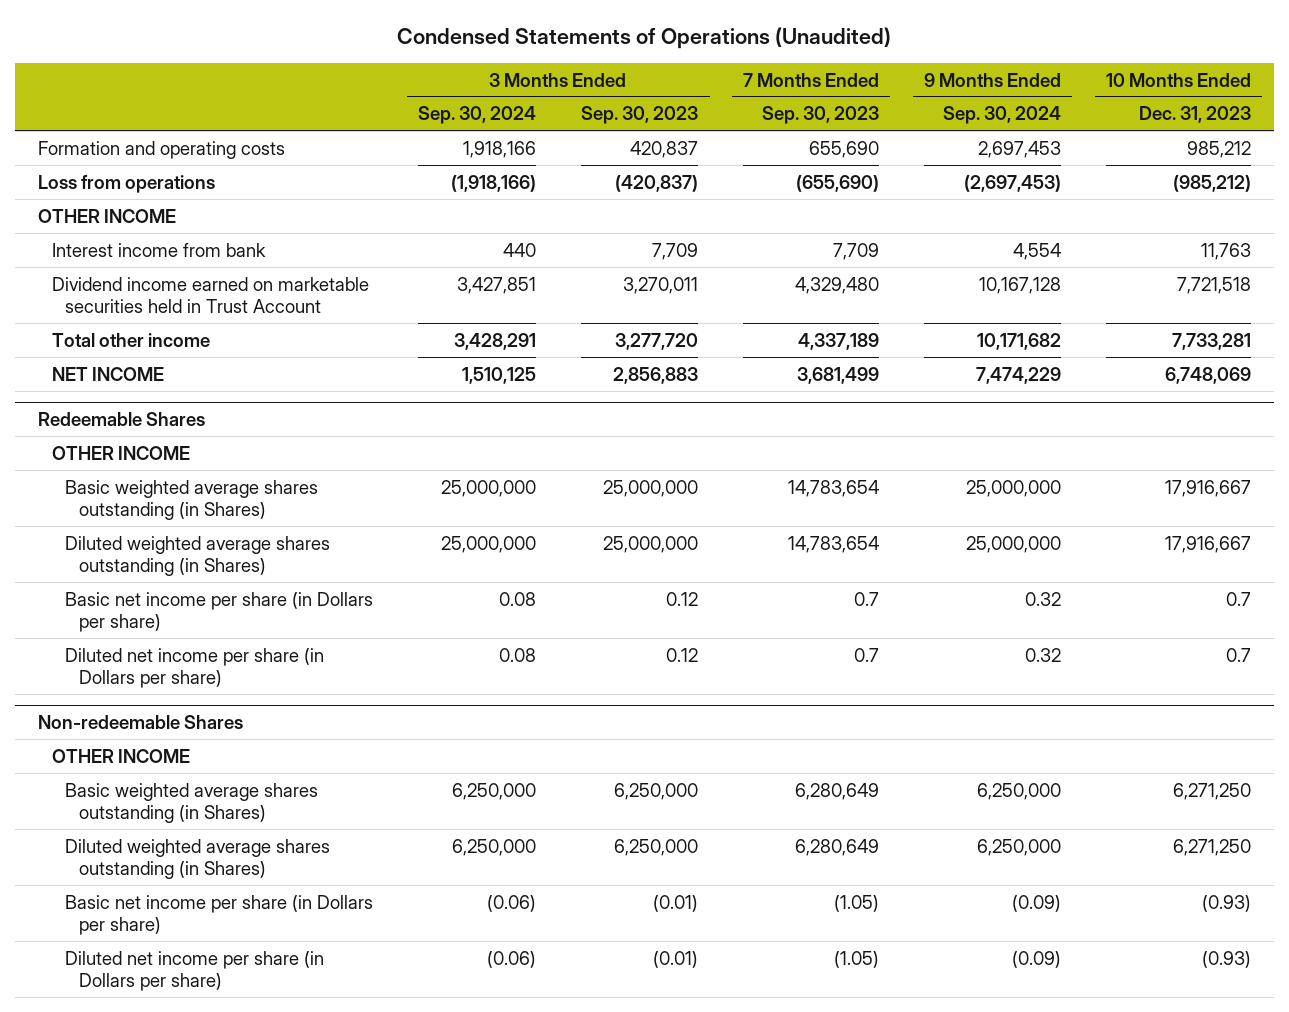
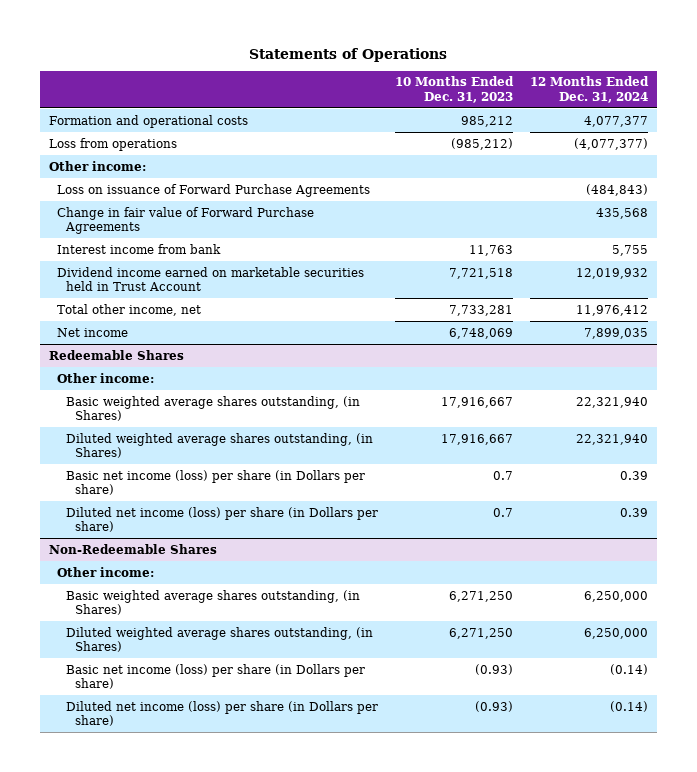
- Condensed Statements of Operations (Unaudited)
+ Statements of Operations
- | 3 Months Ended Sep. 30, 2024 | 3 Months Ended Sep. 30, 2023 | 7 Months Ended Sep. 30, 2023 | 9 Months Ended Sep. 30, 2024 | 10 Months Ended Dec. 31, 2023
+ | 10 Months Ended Dec. 31, 2023 | 12 Months Ended Dec. 31, 2024
- Formation and operating costs | 1,918,166 | 420,837 | 655,690 | 2,697,453 | 985,212
+ Formation and operational costs | 985,212 | 4,077,377
- OTHER INCOME
+ Other income:
+ Loss on issuance of Forward Purchase Agreements | | (484,843)
+ Change in fair value of Forward Purchase Agreements | | 435,568
- Total other income | 3,428,291 | 3,277,720 | 4,337,189 | 10,171,682 | 7,733,281
- NET INCOME | 1,510,125 | 2,856,883 | 3,681,499 | 7,474,229 | 6,748,069
+ Total other income, net | 7,733,281 | 11,976,412
+ Net income | 6,748,069 | 7,899,035
@ Redeemable Shares
- OTHER INCOME
- Basic weighted average shares outstanding (in Shares) | 25,000,000 | 25,000,000 | 14,783,654 | 25,000,000 | 17,916,667
- Diluted weighted average shares outstanding (in Shares) | 25,000,000 | 25,000,000 | 14,783,654 | 25,000,000 | 17,916,667
- Basic net income per share (in Dollars per share) | 0.08 | 0.12 | 0.7 | 0.32 | 0.7
- Diluted net income per share (in Dollars per share) | 0.08 | 0.12 | 0.7 | 0.32 | 0.7
- Non-redeemable Shares
- OTHER INCOME
- Basic weighted average shares outstanding (in Shares) | 6,250,000 | 6,250,000 | 6,280,649 | 6,250,000 | 6,271,250
- Diluted weighted average shares outstanding (in Shares) | 6,250,000 | 6,250,000 | 6,280,649 | 6,250,000 | 6,271,250
- Basic net income per share (in Dollars per share) | (0.06) | (0.01) | (1.05) | (0.09) | (0.93)
- Diluted net income per share (in Dollars per share) | (0.06) | (0.01) | (1.05) | (0.09) | (0.93)
@ Redeemable Shares
+ Other income:
+ Basic weighted average shares outstanding, (in Shares) | 17,916,667 | 22,321,940
+ Diluted weighted average shares outstanding, (in Shares) | 17,916,667 | 22,321,940
+ Basic net income (loss) per share (in Dollars per share) | 0.7 | 0.39
+ Diluted net income (loss) per share (in Dollars per share) | 0.7 | 0.39
+ Non-Redeemable Shares
+ Other income:
+ Basic weighted average shares outstanding, (in Shares) | 6,271,250 | 6,250,000
+ Diluted weighted average shares outstanding, (in Shares) | 6,271,250 | 6,250,000
+ Basic net income (loss) per share (in Dollars per share) | (0.93) | (0.14)
+ Diluted net income (loss) per share (in Dollars per share) | (0.93) | (0.14)

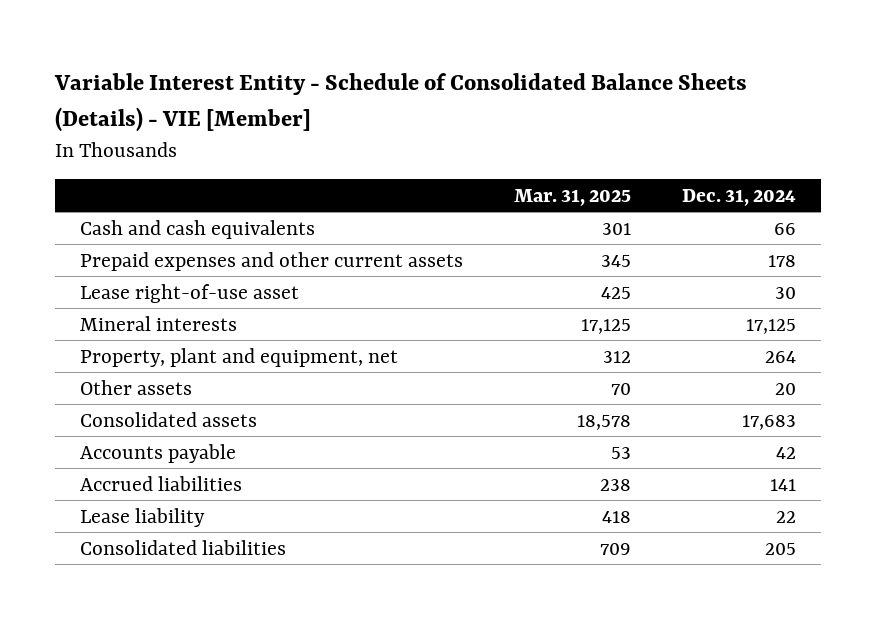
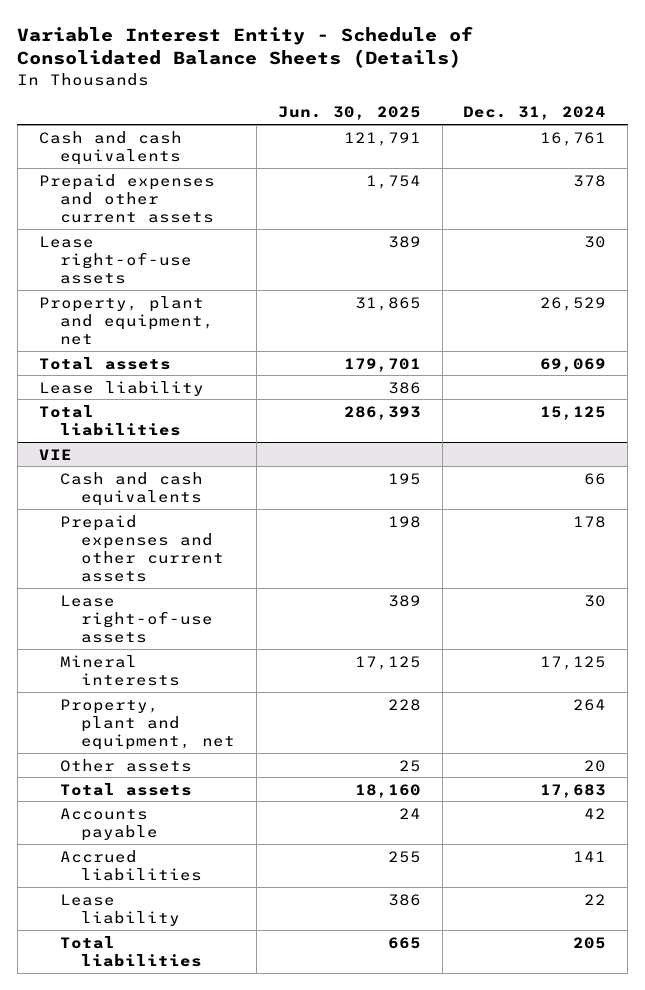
- Variable Interest Entity - Schedule of Consolidated Balance Sheets (Details) - VIE [Member]
+ Variable Interest Entity - Schedule of Consolidated Balance Sheets (Details)
- | Mar. 31, 2025 | Dec. 31, 2024
+ | Jun. 30, 2025 | Dec. 31, 2024
+ Cash and cash equivalents | 121,791 | 16,761
+ Prepaid expenses and other current assets | 1,754 | 378
+ Lease right-of-use assets | 389 | 30
+ Property, plant and equipment, net | 31,865 | 26,529
+ Total assets | 179,701 | 69,069
+ Lease liability | 386 |
+ Total liabilities | 286,393 | 15,125
+ VIE
- Lease right-of-use asset | 425 | 30
+ Lease right-of-use assets | 389 | 30
- Consolidated assets | 18,578 | 17,683
+ Total assets | 18,160 | 17,683
- Consolidated liabilities | 709 | 205
+ Total liabilities | 665 | 205

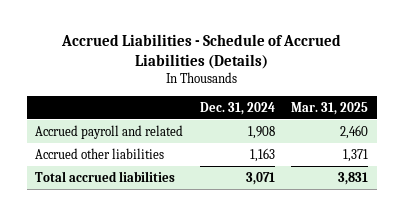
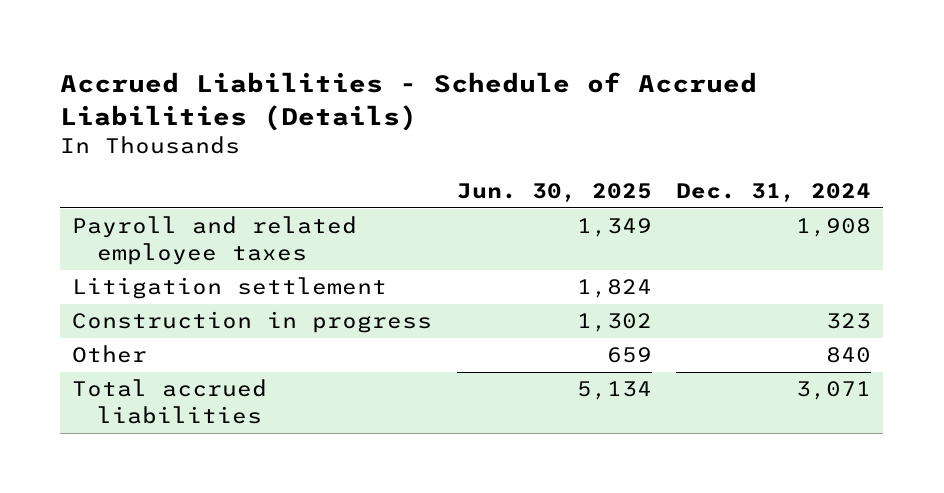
- | Dec. 31, 2024 | Mar. 31, 2025
+ | Jun. 30, 2025 | Dec. 31, 2024
- Accrued payroll and related | 1,908 | 2,460
- Accrued other liabilities | 1,163 | 1,371
+ Payroll and related employee taxes | 1,349 | 1,908
+ Litigation settlement | 1,824 |
+ Construction in progress | 1,302 | 323
+ Other | 659 | 840

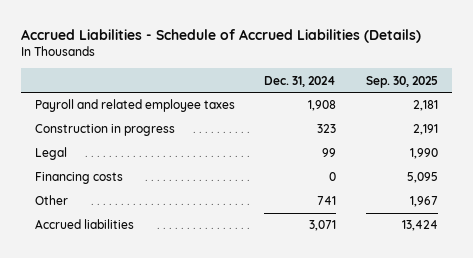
- | Jun. 30, 2025 | Dec. 31, 2024
+ | Dec. 31, 2024 | Sep. 30, 2025
- Litigation settlement | 1,824 |
- Other | 659 | 840
- Total accrued liabilities | 5,134 | 3,071
+ Legal | 99 | 1,990
+ Financing costs | 0 | 5,095
+ Other | 741 | 1,967
+ Accrued liabilities | 3,071 | 13,424

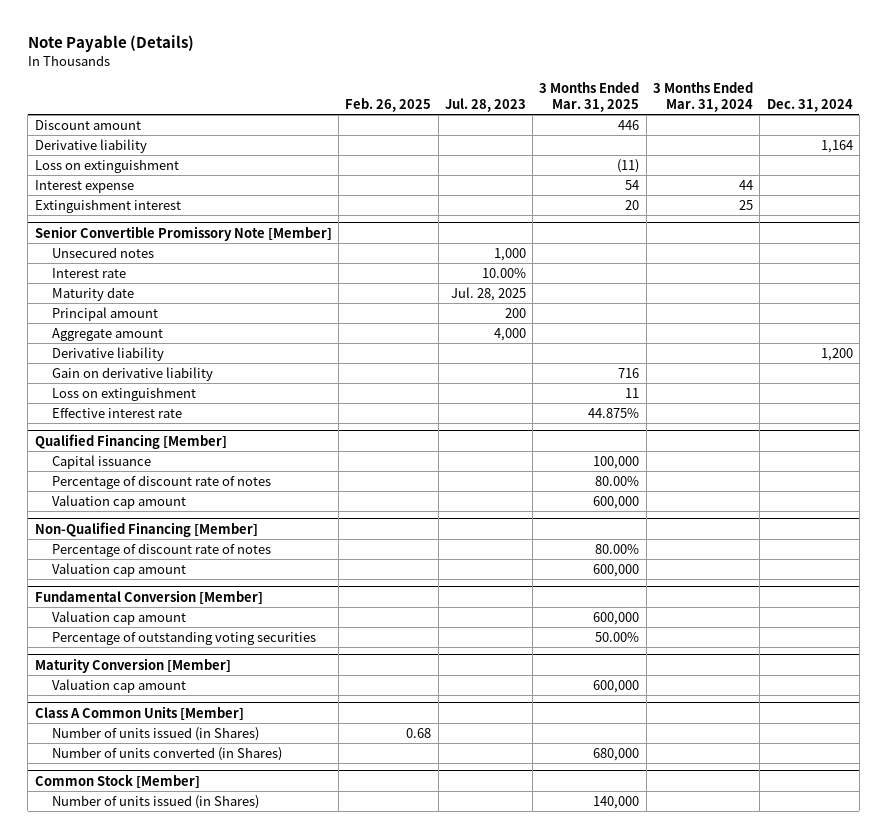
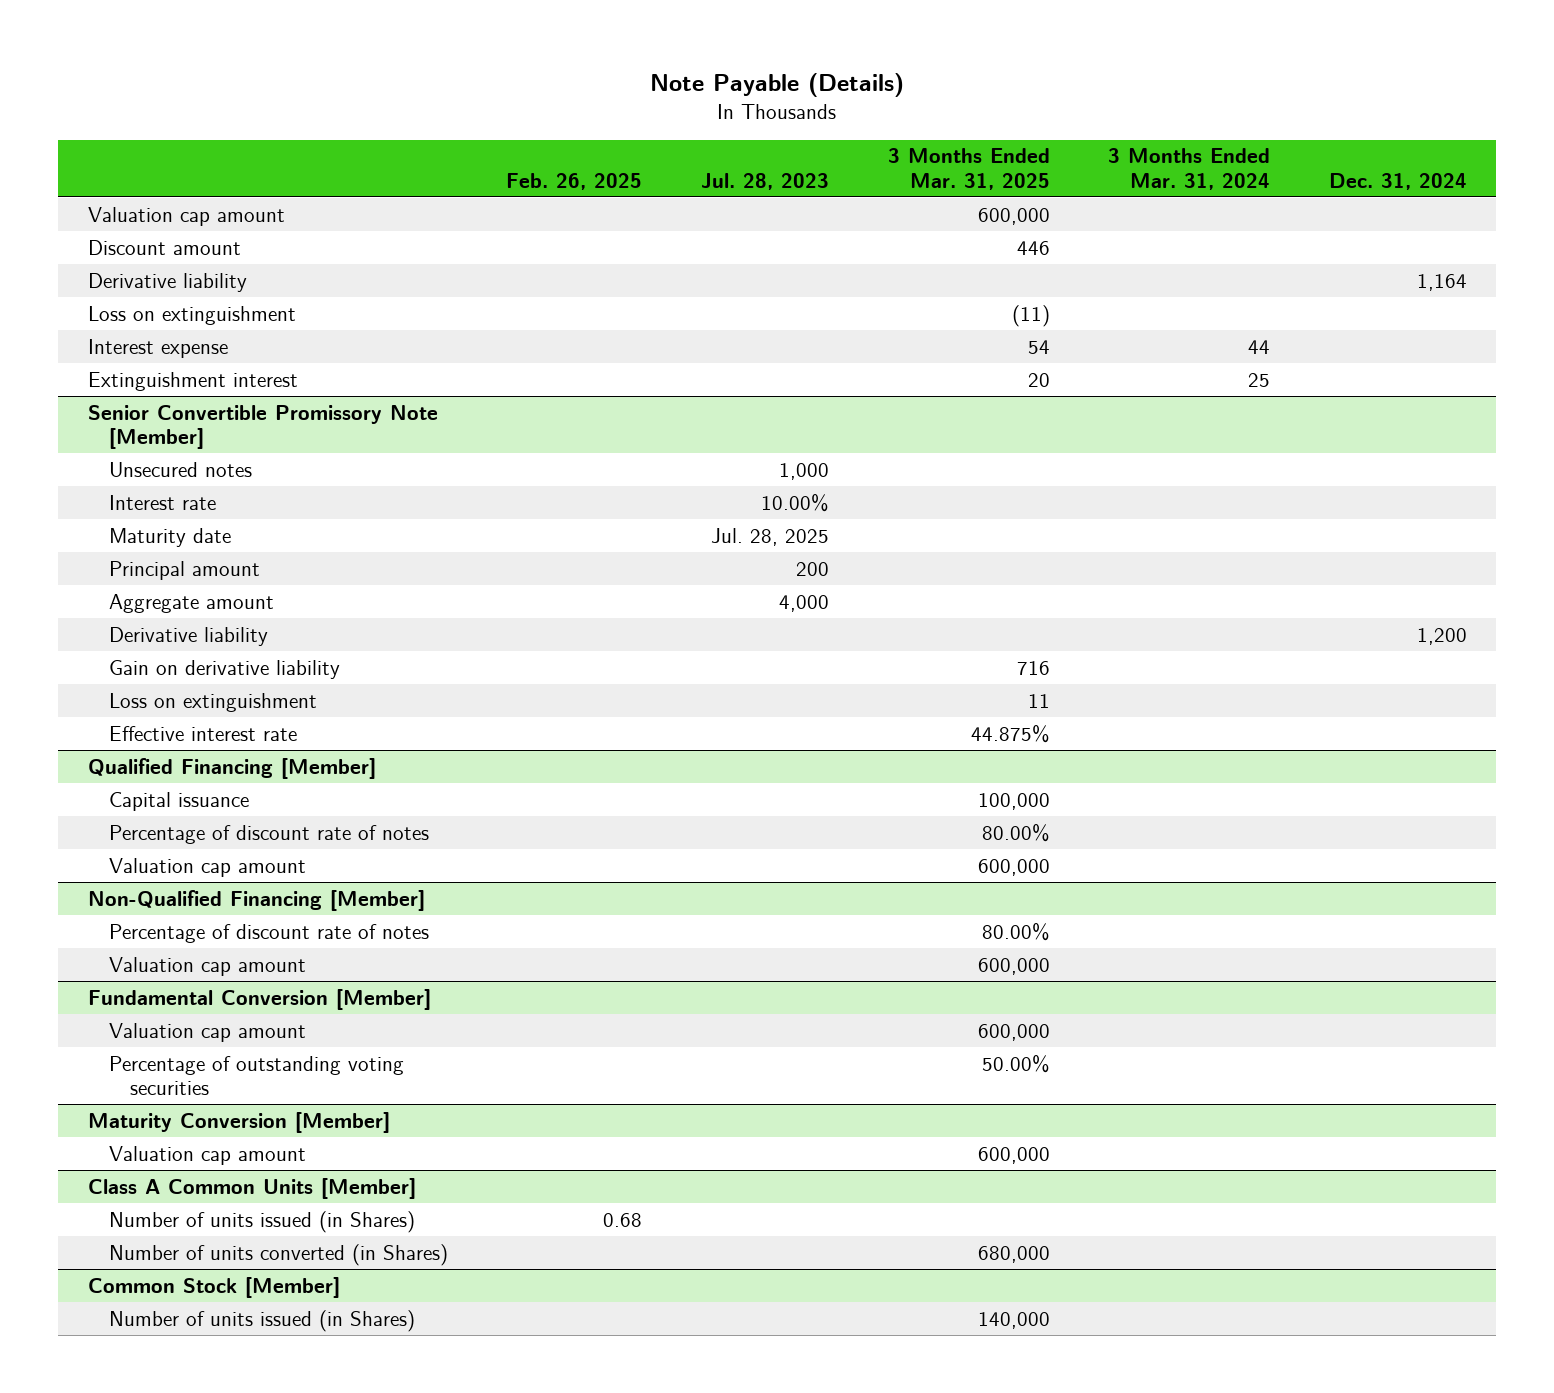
+ Valuation cap amount | | | 600,000 | |

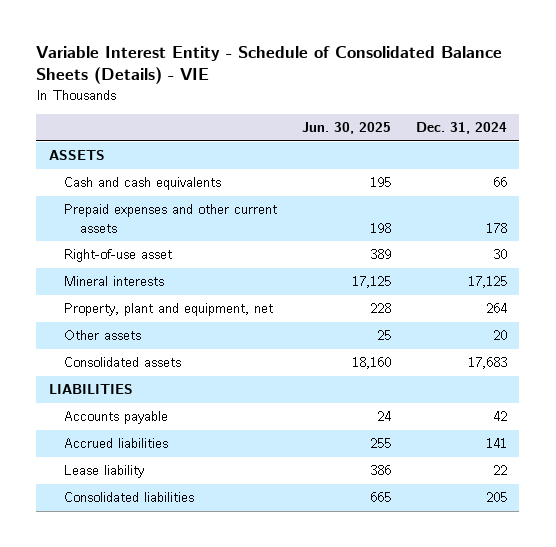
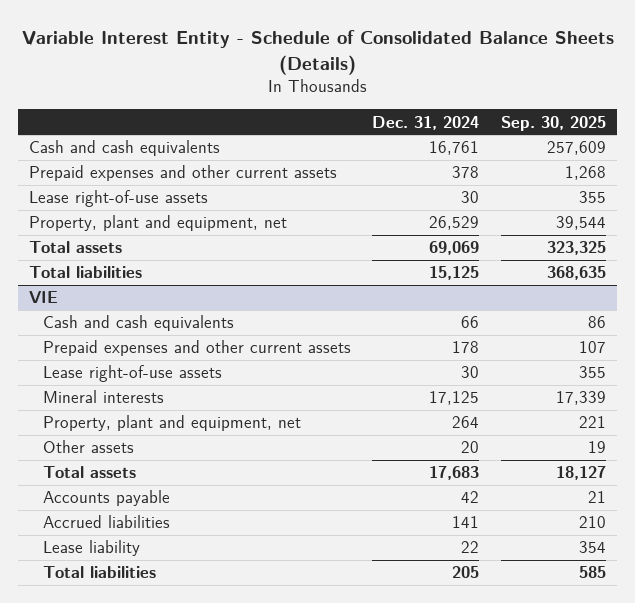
- Variable Interest Entity - Schedule of Consolidated Balance Sheets (Details) - VIE
+ Variable Interest Entity - Schedule of Consolidated Balance Sheets (Details)
- | Jun. 30, 2025 | Dec. 31, 2024
+ | Dec. 31, 2024 | Sep. 30, 2025
- ASSETS
+ Cash and cash equivalents | 16,761 | 257,609
+ Prepaid expenses and other current assets | 378 | 1,268
+ Lease right-of-use assets | 30 | 355
+ Property, plant and equipment, net | 26,529 | 39,544
+ Total assets | 69,069 | 323,325
+ Total liabilities | 15,125 | 368,635
+ VIE
- Right-of-use asset | 389 | 30
+ Lease right-of-use assets | 30 | 355
- Consolidated assets | 18,160 | 17,683
- LIABILITIES
+ Total assets | 17,683 | 18,127
- Consolidated liabilities | 665 | 205
+ Total liabilities | 205 | 585

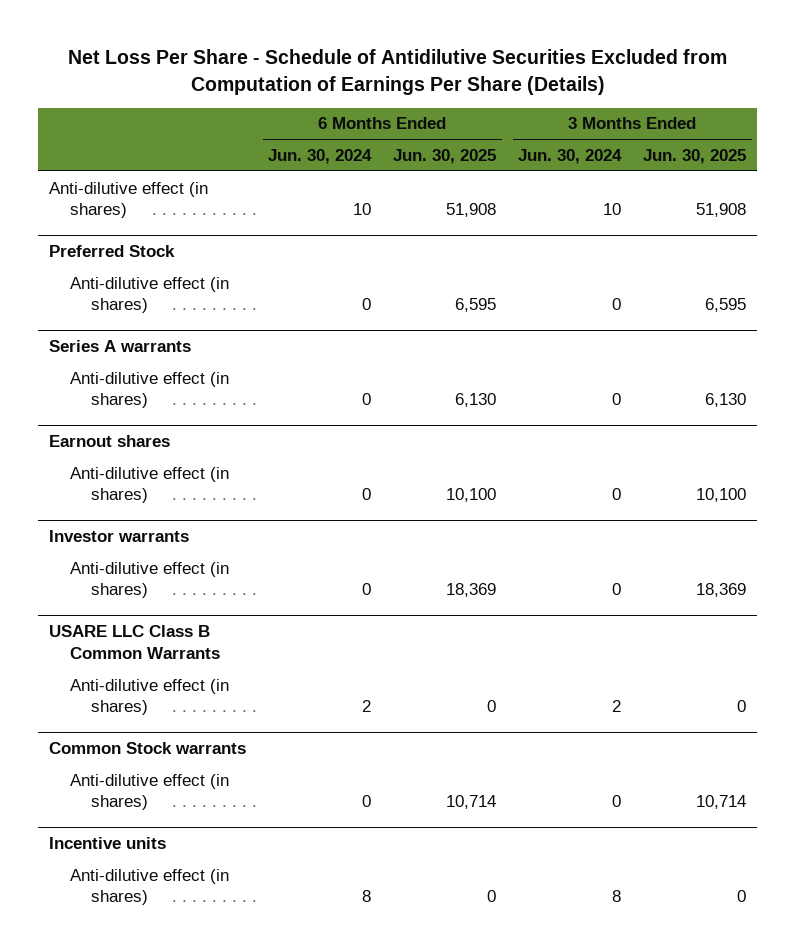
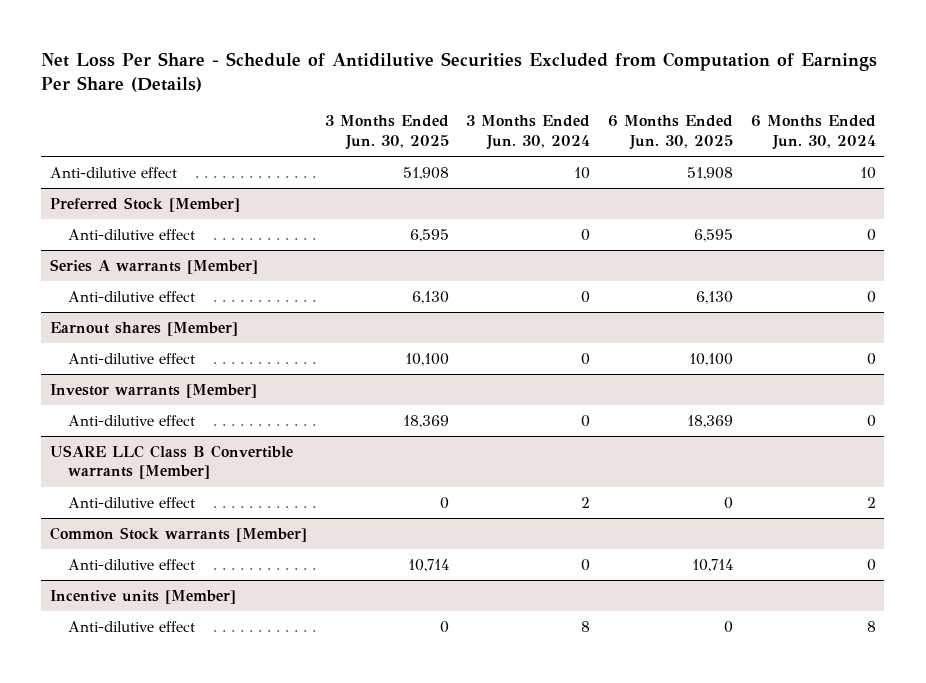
- | 6 Months Ended Jun. 30, 2024 | 6 Months Ended Jun. 30, 2025 | 3 Months Ended Jun. 30, 2024 | 3 Months Ended Jun. 30, 2025
+ | 3 Months Ended Jun. 30, 2025 | 3 Months Ended Jun. 30, 2024 | 6 Months Ended Jun. 30, 2025 | 6 Months Ended Jun. 30, 2024
- Anti-dilutive effect (in shares) | 10 | 51,908 | 10 | 51,908
- Preferred Stock
- Anti-dilutive effect (in shares) | 0 | 6,595 | 0 | 6,595
- Series A warrants
- Anti-dilutive effect (in shares) | 0 | 6,130 | 0 | 6,130
- Earnout shares
- Anti-dilutive effect (in shares) | 0 | 10,100 | 0 | 10,100
- Investor warrants
- Anti-dilutive effect (in shares) | 0 | 18,369 | 0 | 18,369
- USARE LLC Class B Common Warrants
- Anti-dilutive effect (in shares) | 2 | 0 | 2 | 0
- Common Stock warrants
- Anti-dilutive effect (in shares) | 0 | 10,714 | 0 | 10,714
- Incentive units
- Anti-dilutive effect (in shares) | 8 | 0 | 8 | 0
+ Anti-dilutive effect | 51,908 | 10 | 51,908 | 10
+ Preferred Stock [Member]
+ Anti-dilutive effect | 6,595 | 0 | 6,595 | 0
+ Series A warrants [Member]
+ Anti-dilutive effect | 6,130 | 0 | 6,130 | 0
+ Earnout shares [Member]
+ Anti-dilutive effect | 10,100 | 0 | 10,100 | 0
+ Investor warrants [Member]
+ Anti-dilutive effect | 18,369 | 0 | 18,369 | 0
+ USARE LLC Class B Convertible warrants [Member]
+ Anti-dilutive effect | 0 | 2 | 0 | 2
+ Common Stock warrants [Member]
+ Anti-dilutive effect | 10,714 | 0 | 10,714 | 0
+ Incentive units [Member]
+ Anti-dilutive effect | 0 | 8 | 0 | 8

